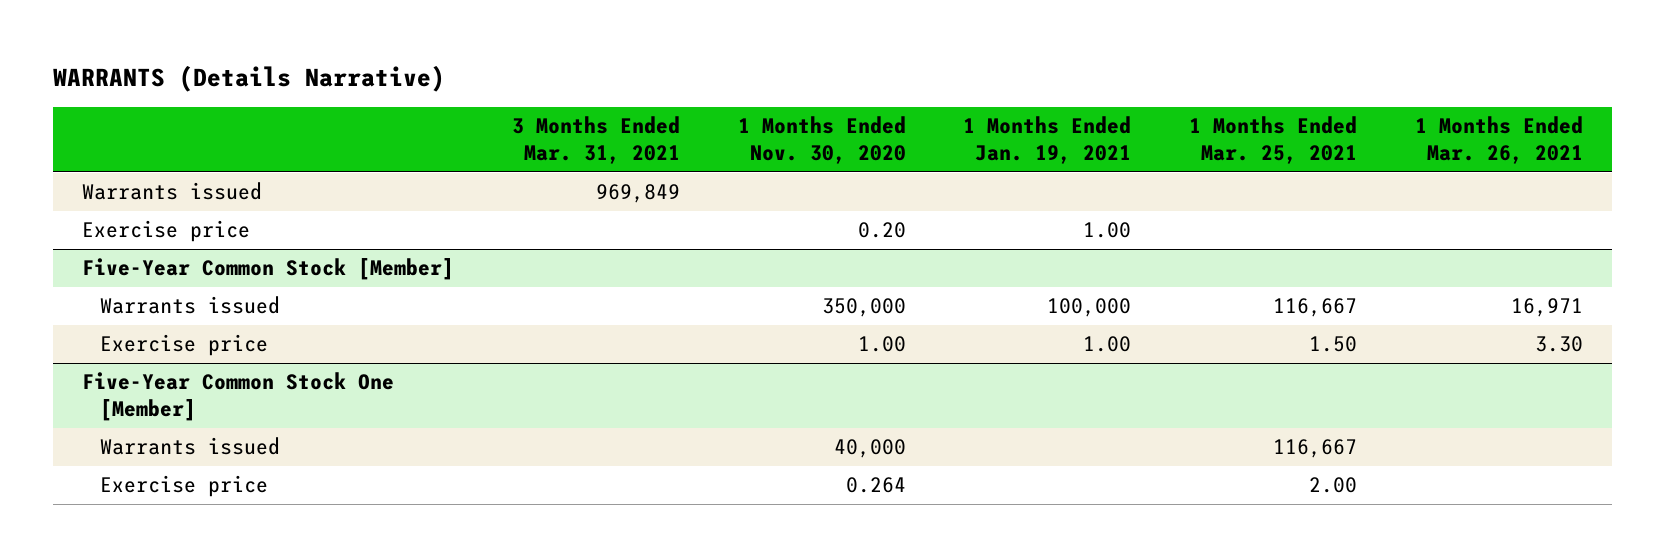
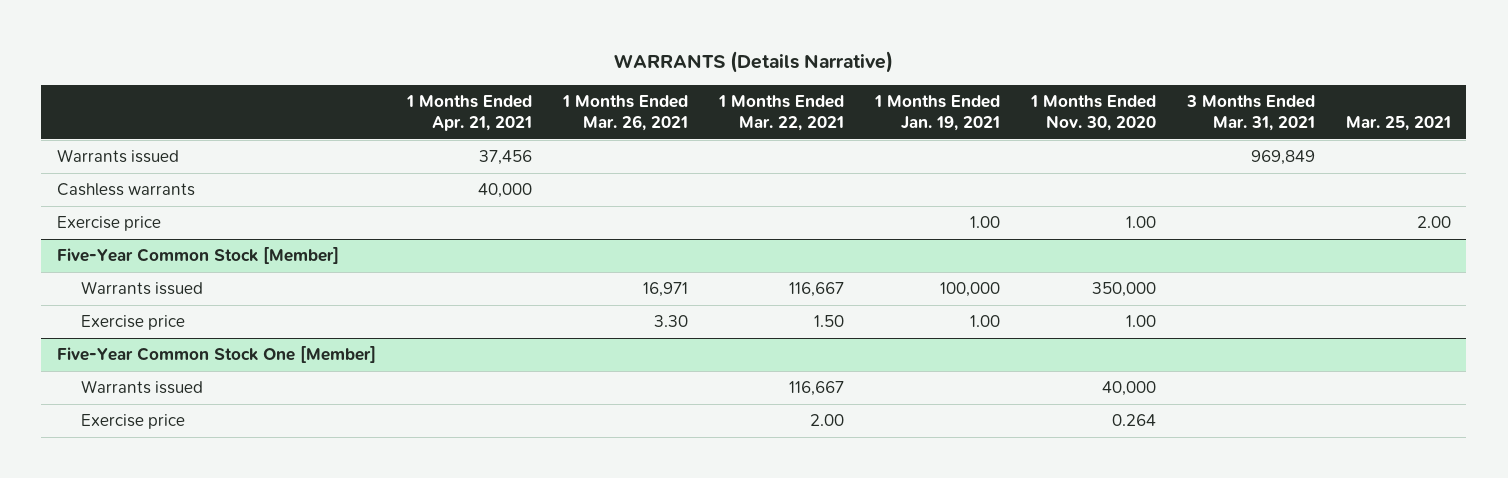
- | 3 Months Ended Mar. 31, 2021 | 1 Months Ended Nov. 30, 2020 | 1 Months Ended Jan. 19, 2021 | 1 Months Ended Mar. 25, 2021 | 1 Months Ended Mar. 26, 2021
+ | 1 Months Ended Apr. 21, 2021 | 1 Months Ended Mar. 26, 2021 | 1 Months Ended Mar. 22, 2021 | 1 Months Ended Jan. 19, 2021 | 1 Months Ended Nov. 30, 2020 | 3 Months Ended Mar. 31, 2021 | Mar. 25, 2021
- Exercise price | | 0.20 | 1.00 | |
+ Cashless warrants | 40,000 | | | | | |
+ Exercise price | | | | 1.00 | 1.00 | | 2.00

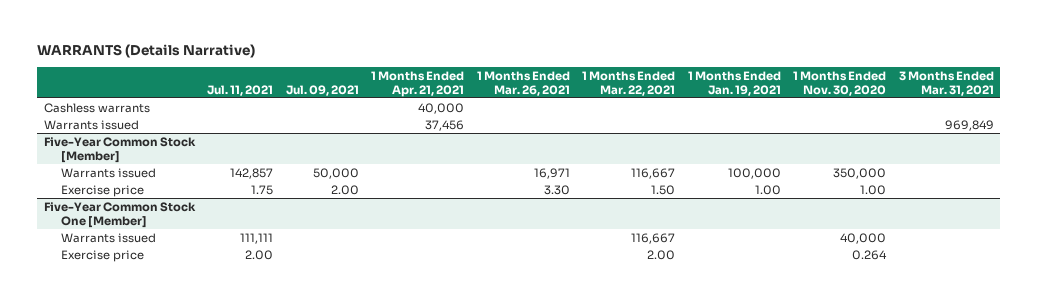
- | 1 Months Ended Apr. 21, 2021 | 1 Months Ended Mar. 26, 2021 | 1 Months Ended Mar. 22, 2021 | 1 Months Ended Jan. 19, 2021 | 1 Months Ended Nov. 30, 2020 | 3 Months Ended Mar. 31, 2021 | Mar. 25, 2021
+ | Jul. 11, 2021 | Jul. 09, 2021 | 1 Months Ended Apr. 21, 2021 | 1 Months Ended Mar. 26, 2021 | 1 Months Ended Mar. 22, 2021 | 1 Months Ended Jan. 19, 2021 | 1 Months Ended Nov. 30, 2020 | 3 Months Ended Mar. 31, 2021
- Exercise price | | | | 1.00 | 1.00 | | 2.00
moved down: Warrants issued | | | 37,456 | | | | | 969,849

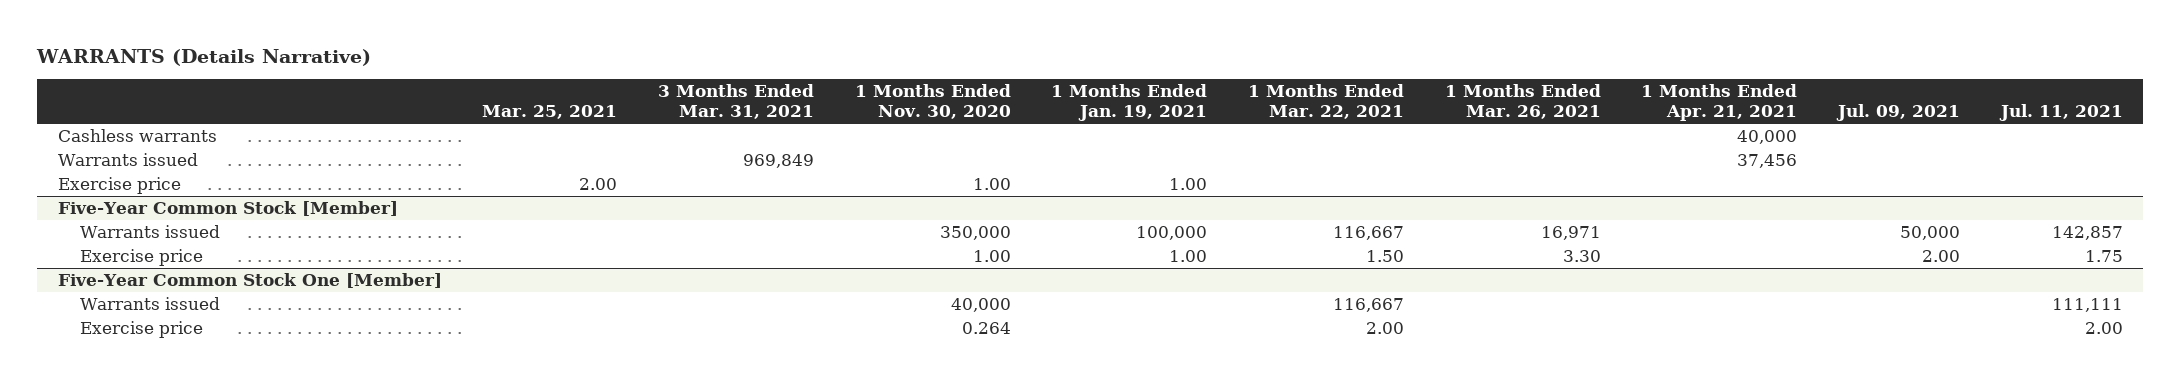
- | Jul. 11, 2021 | Jul. 09, 2021 | 1 Months Ended Apr. 21, 2021 | 1 Months Ended Mar. 26, 2021 | 1 Months Ended Mar. 22, 2021 | 1 Months Ended Jan. 19, 2021 | 1 Months Ended Nov. 30, 2020 | 3 Months Ended Mar. 31, 2021
+ | Mar. 25, 2021 | 3 Months Ended Mar. 31, 2021 | 1 Months Ended Nov. 30, 2020 | 1 Months Ended Jan. 19, 2021 | 1 Months Ended Mar. 22, 2021 | 1 Months Ended Mar. 26, 2021 | 1 Months Ended Apr. 21, 2021 | Jul. 09, 2021 | Jul. 11, 2021
+ Exercise price | 2.00 | | 1.00 | 1.00 | | | | |

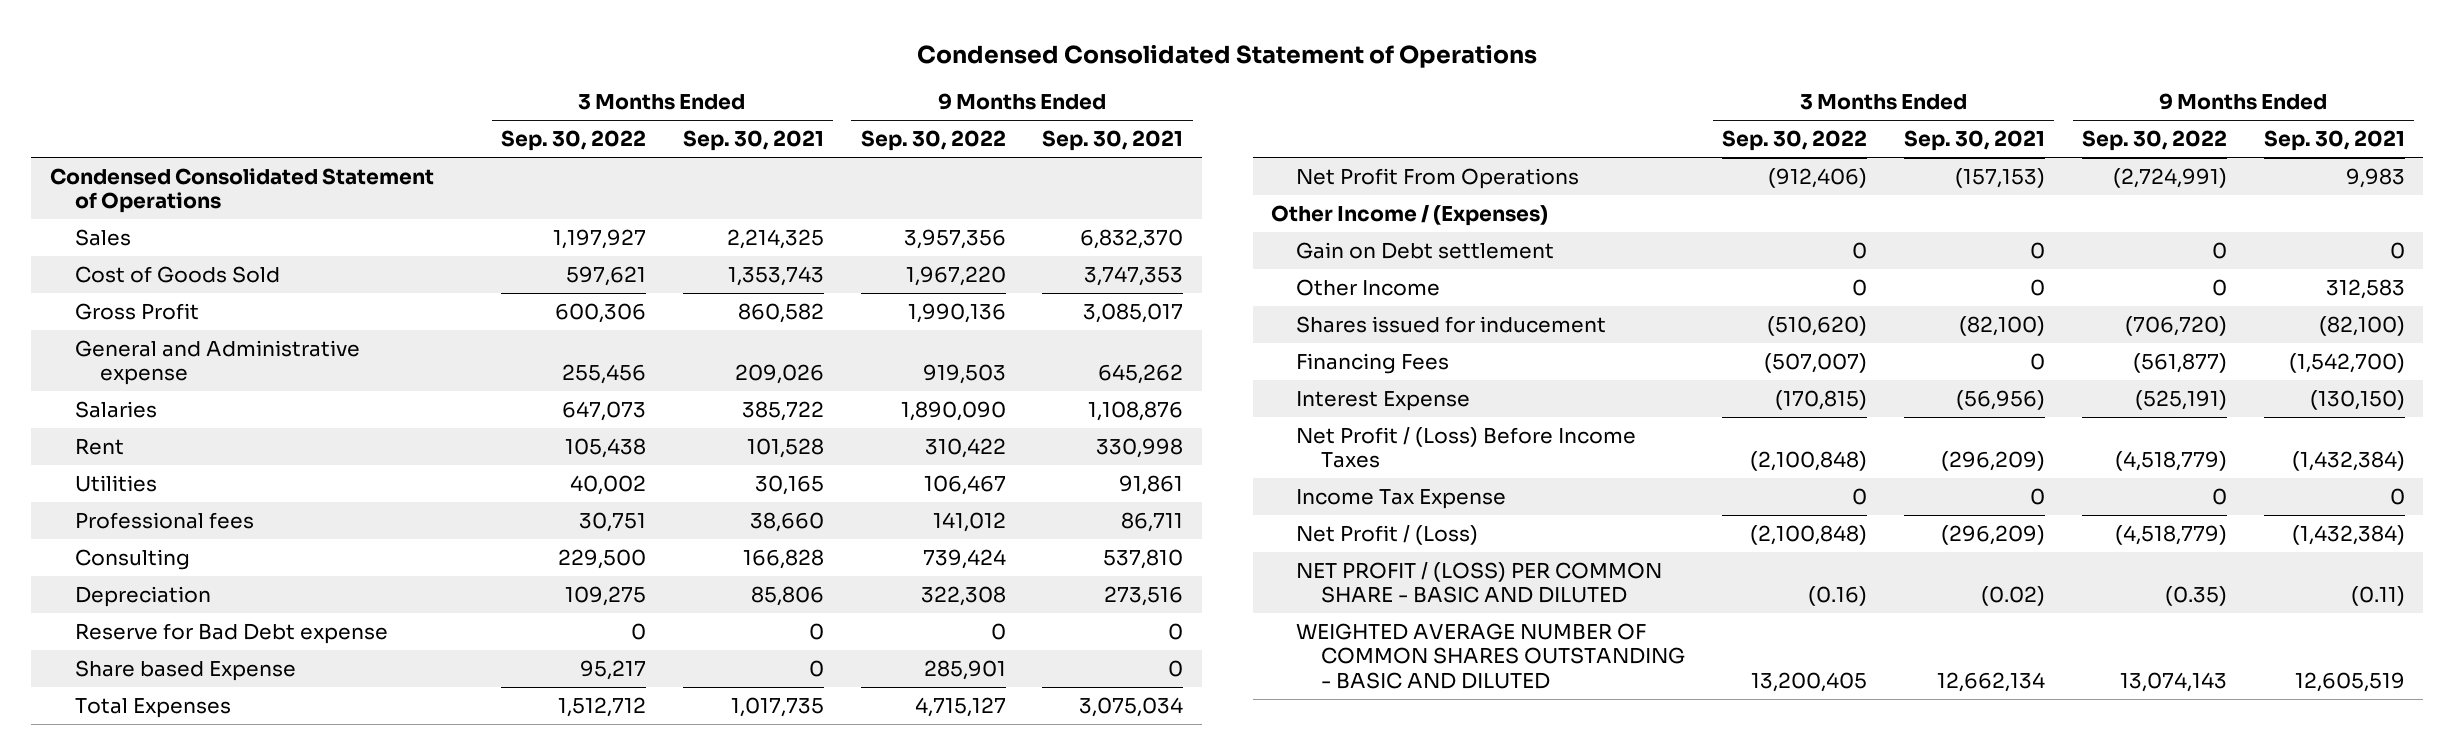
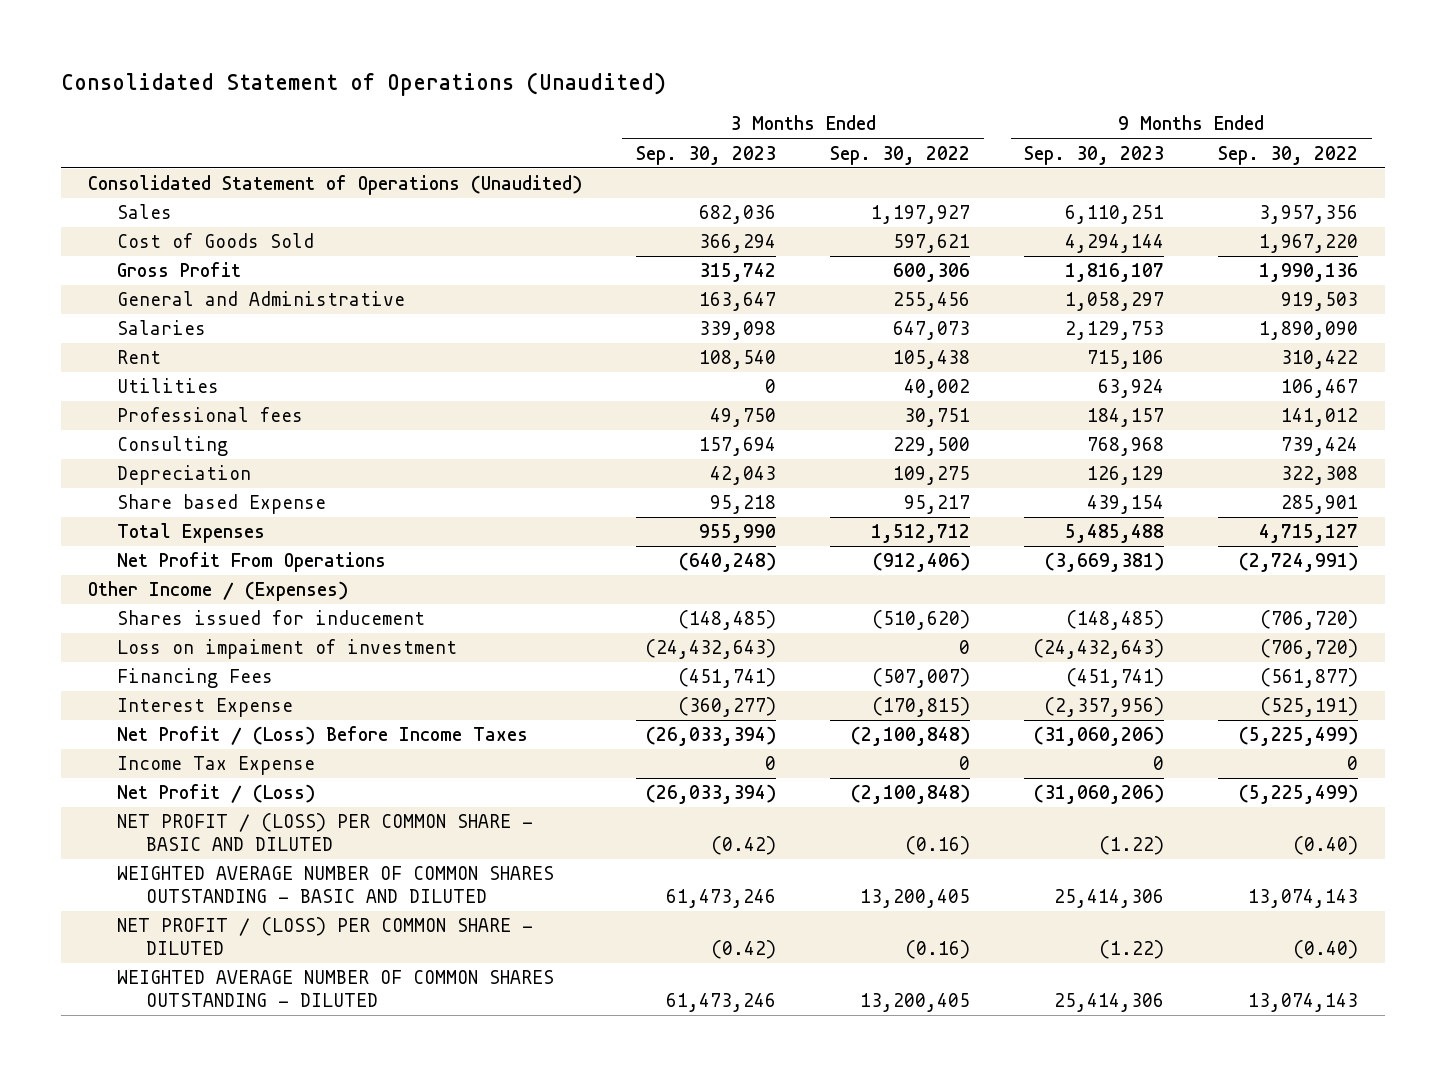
- Condensed Consolidated Statement of Operations
+ Consolidated Statement of Operations (Unaudited)
- | 3 Months Ended Sep. 30, 2022 | 3 Months Ended Sep. 30, 2021 | 9 Months Ended Sep. 30, 2022 | 9 Months Ended Sep. 30, 2021
+ | 3 Months Ended Sep. 30, 2023 | 3 Months Ended Sep. 30, 2022 | 9 Months Ended Sep. 30, 2023 | 9 Months Ended Sep. 30, 2022
- Condensed Consolidated Statement of Operations
+ Consolidated Statement of Operations (Unaudited)
- General and Administrative expense | 255,456 | 209,026 | 919,503 | 645,262
+ General and Administrative | 163,647 | 255,456 | 1,058,297 | 919,503
- Reserve for Bad Debt expense | 0 | 0 | 0 | 0
- Gain on Debt settlement | 0 | 0 | 0 | 0
- Other Income | 0 | 0 | 0 | 312,583
+ Loss on impaiment of investment | (24,432,643) | 0 | (24,432,643) | (706,720)
- Net Profit / (Loss) Before Income Taxes | (2,100,848) | (296,209) | (4,518,779) | (1,432,384)
+ Net Profit / (Loss) Before Income Taxes | (26,033,394) | (2,100,848) | (31,060,206) | (5,225,499)
- Net Profit / (Loss) | (2,100,848) | (296,209) | (4,518,779) | (1,432,384)
- NET PROFIT / (LOSS) PER COMMON SHARE - BASIC AND DILUTED | (0.16) | (0.02) | (0.35) | (0.11)
+ Net Profit / (Loss) | (26,033,394) | (2,100,848) | (31,060,206) | (5,225,499)
+ NET PROFIT / (LOSS) PER COMMON SHARE - BASIC AND DILUTED | (0.42) | (0.16) | (1.22) | (0.40)
+ NET PROFIT / (LOSS) PER COMMON SHARE - DILUTED | (0.42) | (0.16) | (1.22) | (0.40)
+ WEIGHTED AVERAGE NUMBER OF COMMON SHARES OUTSTANDING - DILUTED | 61,473,246 | 13,200,405 | 25,414,306 | 13,074,143

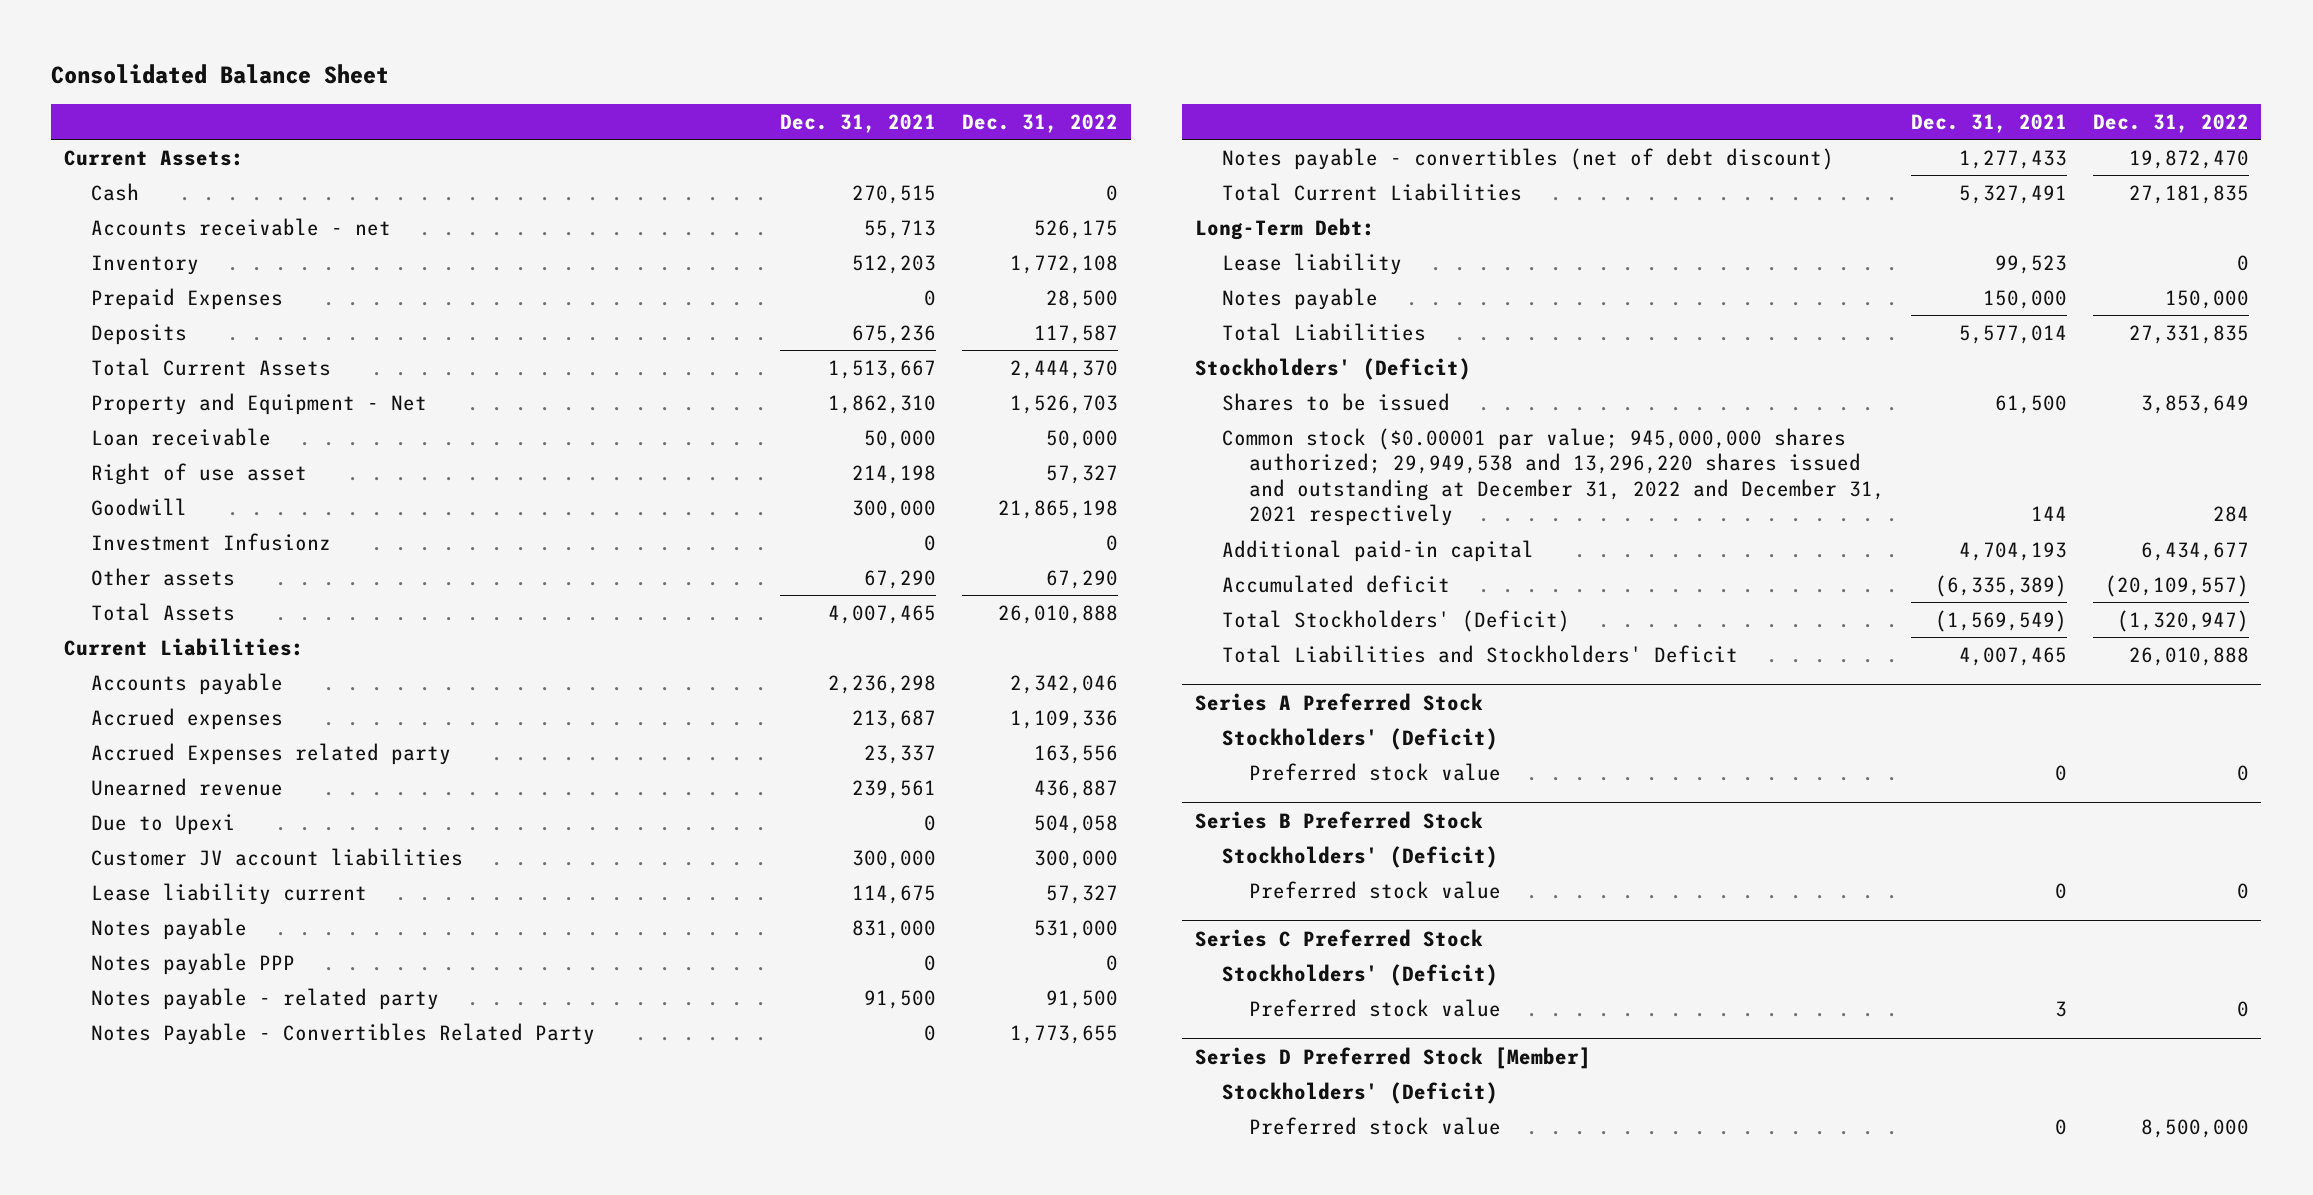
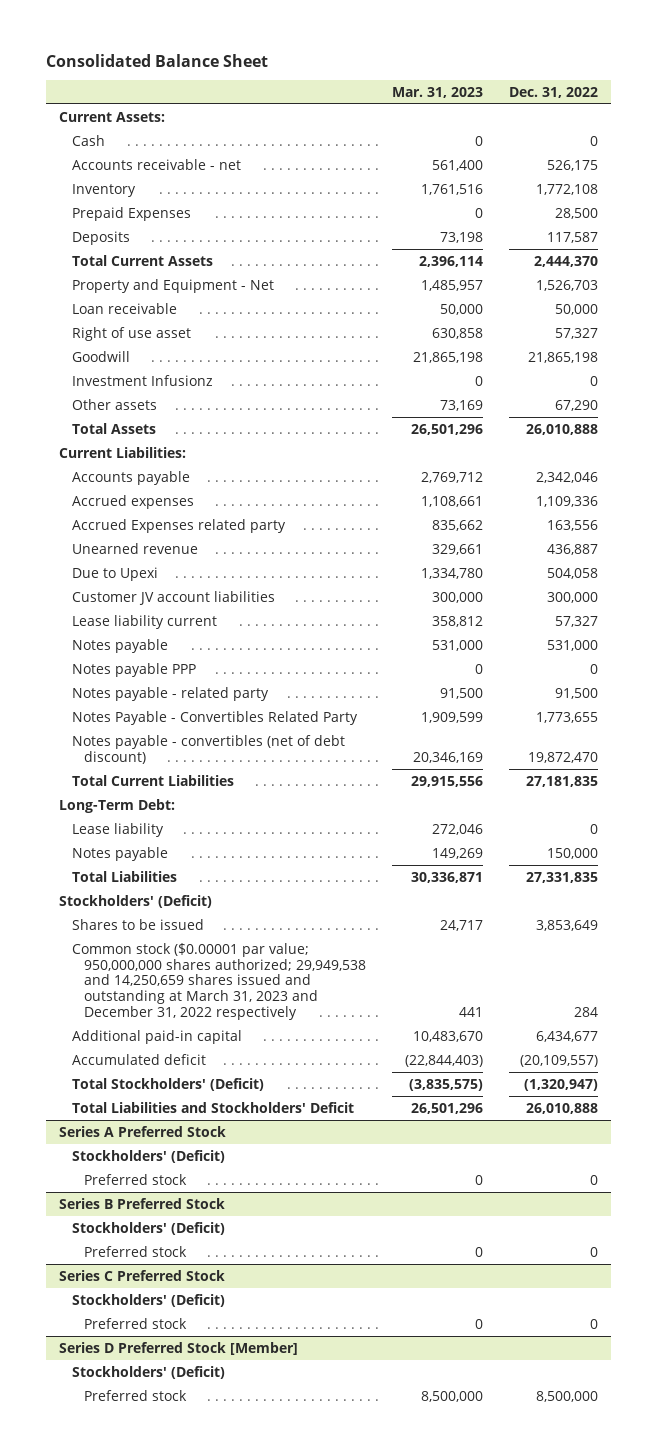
- | Dec. 31, 2021 | Dec. 31, 2022
+ | Mar. 31, 2023 | Dec. 31, 2022
- Common stock ($0.00001 par value; 945,000,000 shares authorized; 29,949,538 and 13,296,220 shares issued and outstanding at December 31, 2022 and December 31, 2021 respectively | 144 | 284
+ Common stock ($0.00001 par value; 950,000,000 shares authorized; 29,949,538 and 14,250,659 shares issued and outstanding at March 31, 2023 and December 31, 2022 respectively | 441 | 284
@ Series A Preferred Stock
- Preferred stock value | 0 | 0
+ Preferred stock | 0 | 0
@ Series B Preferred Stock
- Preferred stock value | 0 | 0
+ Preferred stock | 0 | 0
@ Series C Preferred Stock
- Preferred stock value | 3 | 0
+ Preferred stock | 0 | 0
@ Series D Preferred Stock [Member]
- Preferred stock value | 0 | 8,500,000
+ Preferred stock | 8,500,000 | 8,500,000

